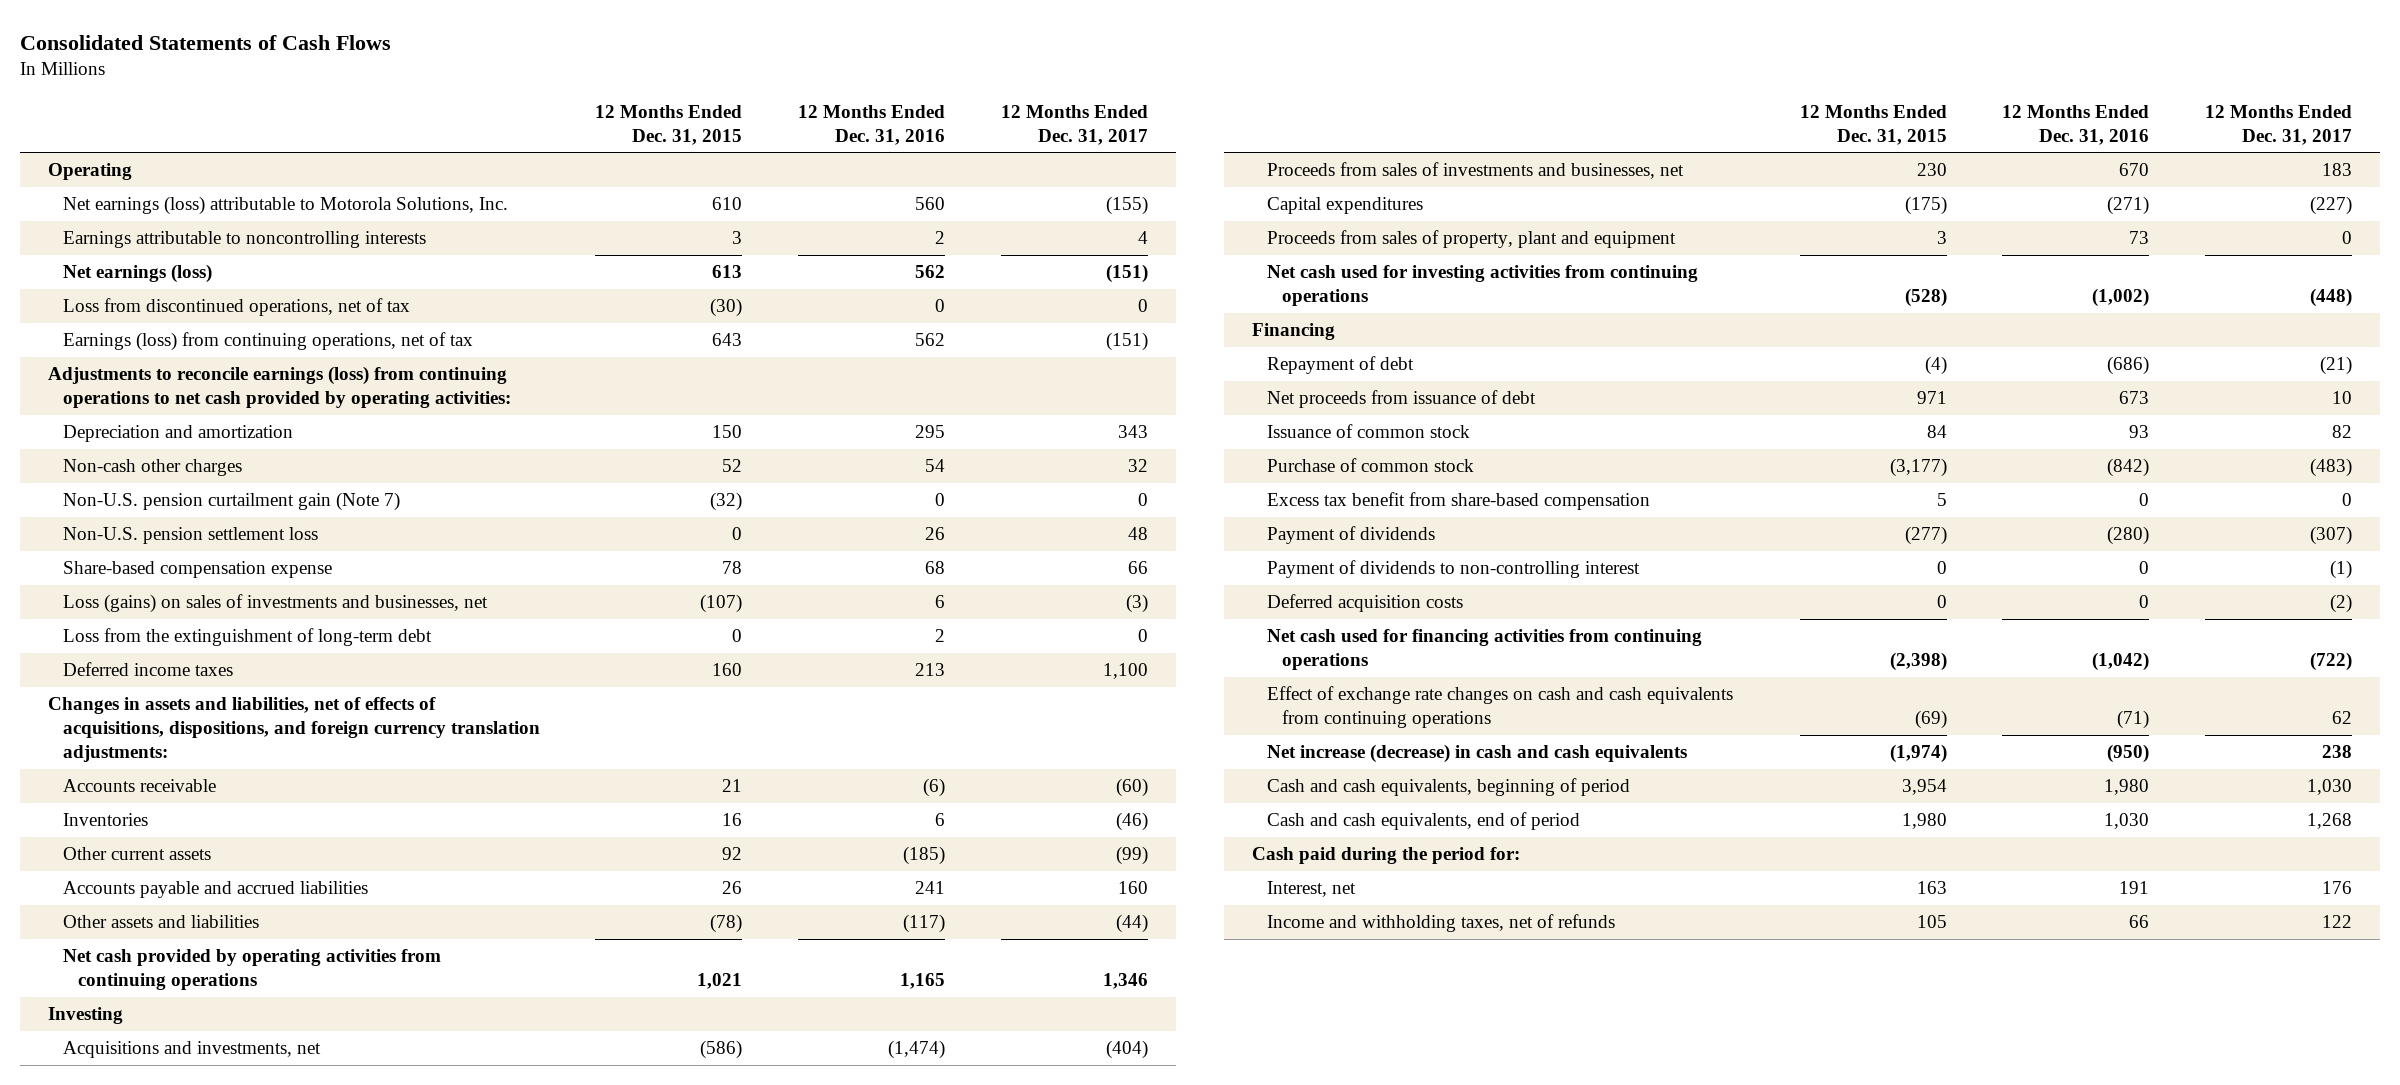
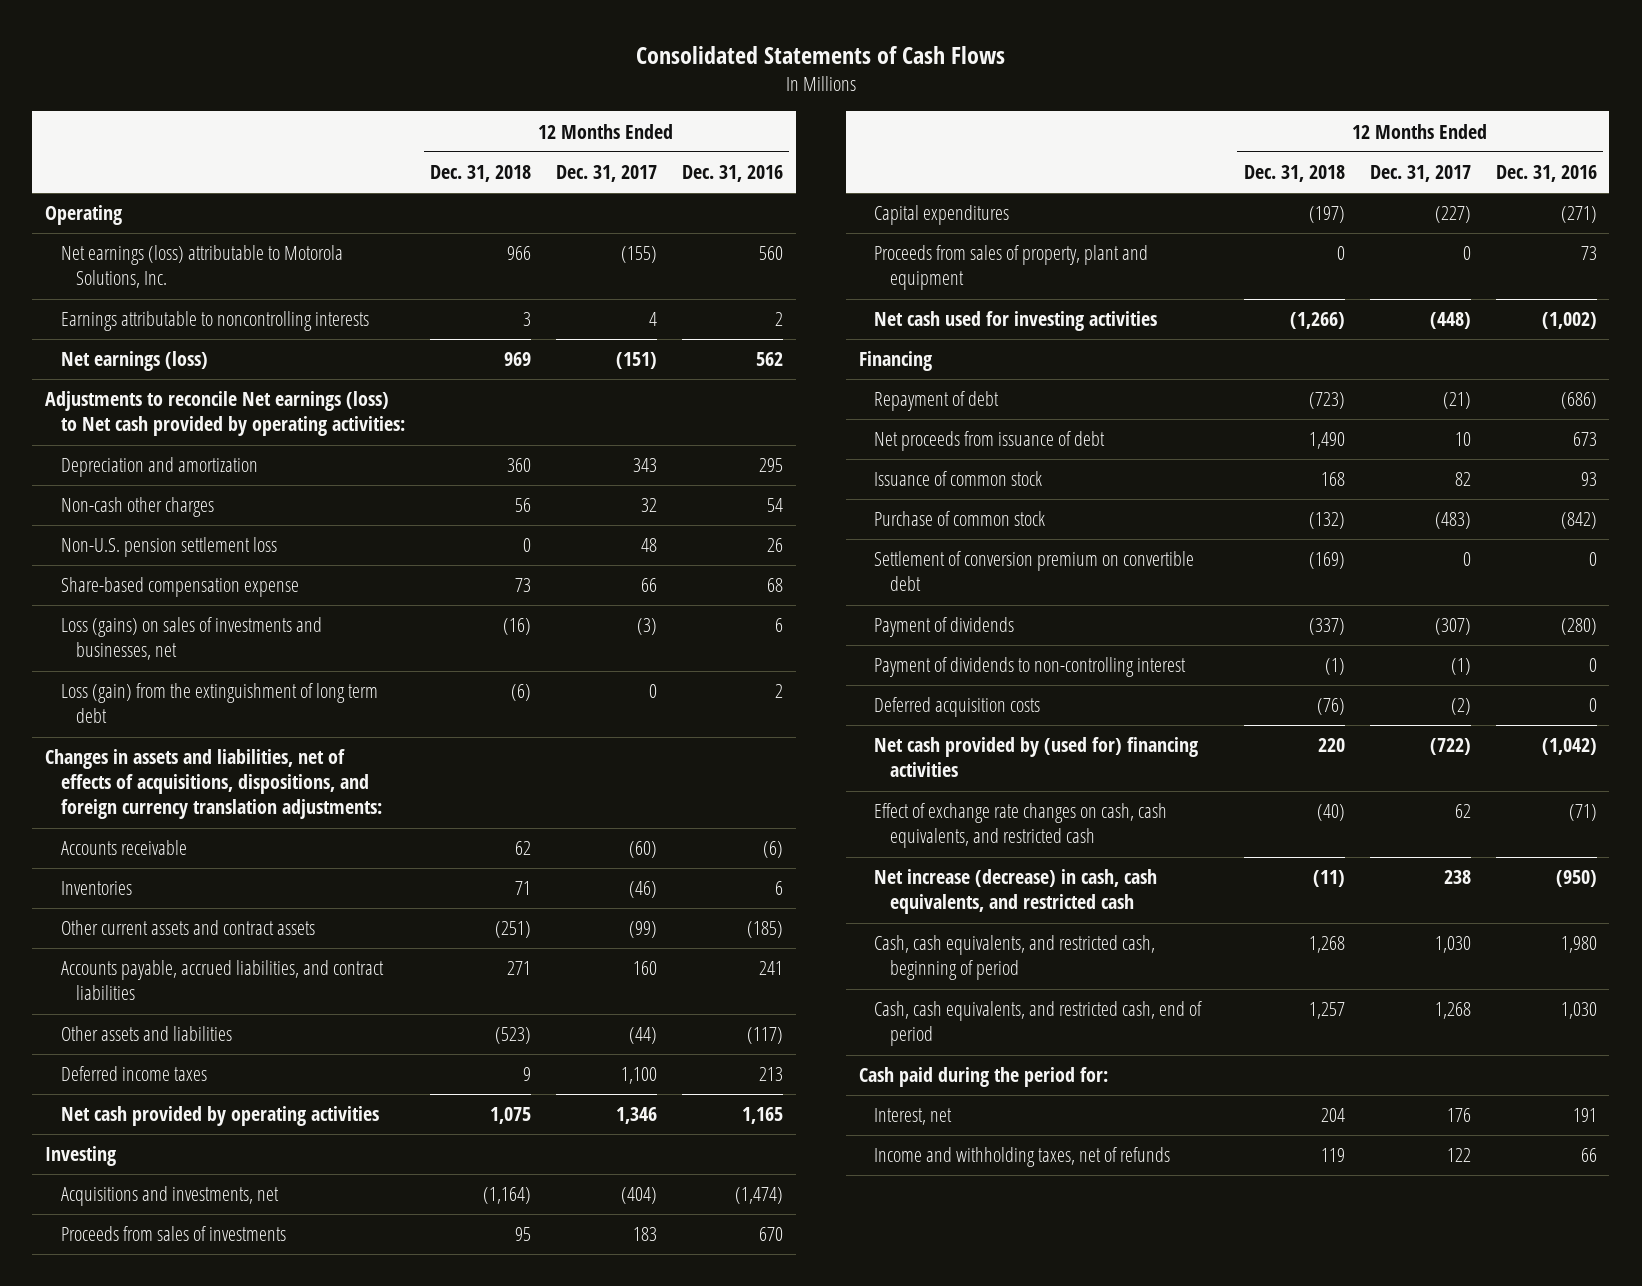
- | 12 Months Ended Dec. 31, 2015 | 12 Months Ended Dec. 31, 2016 | 12 Months Ended Dec. 31, 2017
+ | 12 Months Ended Dec. 31, 2018 | 12 Months Ended Dec. 31, 2017 | 12 Months Ended Dec. 31, 2016
- Loss from discontinued operations, net of tax | (30) | 0 | 0
- Earnings (loss) from continuing operations, net of tax | 643 | 562 | (151)
- Adjustments to reconcile earnings (loss) from continuing operations to net cash provided by operating activities:
+ Adjustments to reconcile Net earnings (loss) to Net cash provided by operating activities:
- Non-U.S. pension curtailment gain (Note 7) | (32) | 0 | 0
- Loss from the extinguishment of long-term debt | 0 | 2 | 0
+ Loss (gain) from the extinguishment of long term debt | (6) | 0 | 2
- Other current assets | 92 | (185) | (99)
- Accounts payable and accrued liabilities | 26 | 241 | 160
+ Other current assets and contract assets | (251) | (99) | (185)
+ Accounts payable, accrued liabilities, and contract liabilities | 271 | 160 | 241
- Net cash provided by operating activities from continuing operations | 1,021 | 1,165 | 1,346
moved down: Deferred income taxes | 9 | 1,100 | 213
+ Net cash provided by operating activities | 1,075 | 1,346 | 1,165
- Proceeds from sales of investments and businesses, net | 230 | 670 | 183
+ Proceeds from sales of investments | 95 | 183 | 670
- Net cash used for investing activities from continuing operations | (528) | (1,002) | (448)
+ Net cash used for investing activities | (1,266) | (448) | (1,002)
- Excess tax benefit from share-based compensation | 5 | 0 | 0
+ Settlement of conversion premium on convertible debt | (169) | 0 | 0
- Net cash used for financing activities from continuing operations | (2,398) | (1,042) | (722)
- Effect of exchange rate changes on cash and cash equivalents from continuing operations | (69) | (71) | 62
- Net increase (decrease) in cash and cash equivalents | (1,974) | (950) | 238
- Cash and cash equivalents, beginning of period | 3,954 | 1,980 | 1,030
- Cash and cash equivalents, end of period | 1,980 | 1,030 | 1,268
+ Net cash provided by (used for) financing activities | 220 | (722) | (1,042)
+ Effect of exchange rate changes on cash, cash equivalents, and restricted cash | (40) | 62 | (71)
+ Net increase (decrease) in cash, cash equivalents, and restricted cash | (11) | 238 | (950)
+ Cash, cash equivalents, and restricted cash, beginning of period | 1,268 | 1,030 | 1,980
+ Cash, cash equivalents, and restricted cash, end of period | 1,257 | 1,268 | 1,030

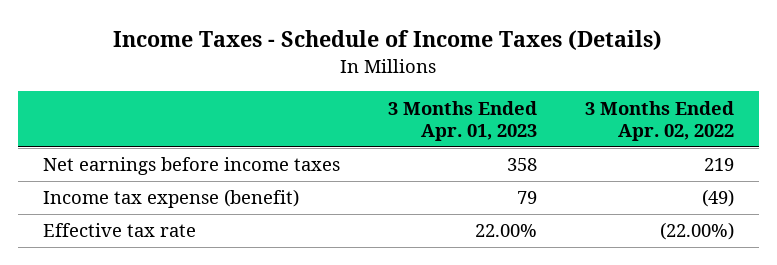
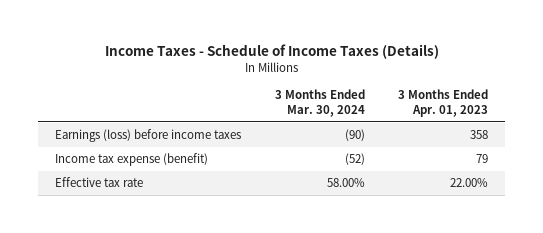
- | 3 Months Ended Apr. 01, 2023 | 3 Months Ended Apr. 02, 2022
+ | 3 Months Ended Mar. 30, 2024 | 3 Months Ended Apr. 01, 2023
- Net earnings before income taxes | 358 | 219
+ Earnings (loss) before income taxes | (90) | 358

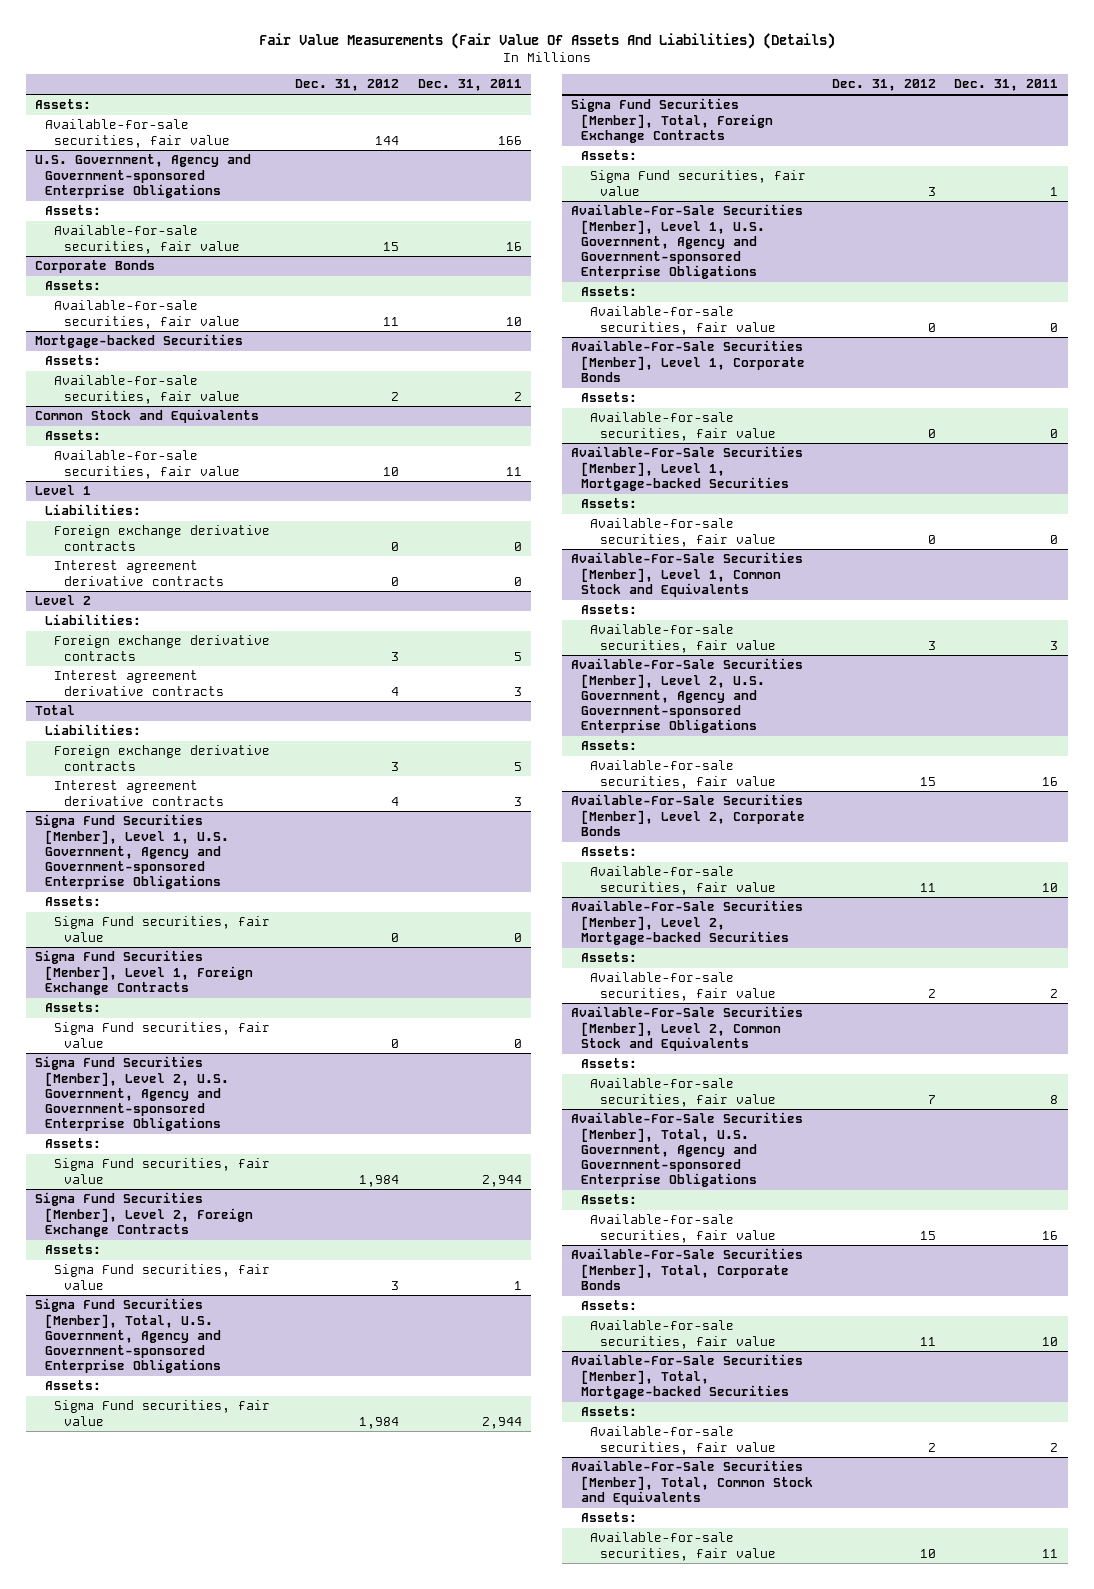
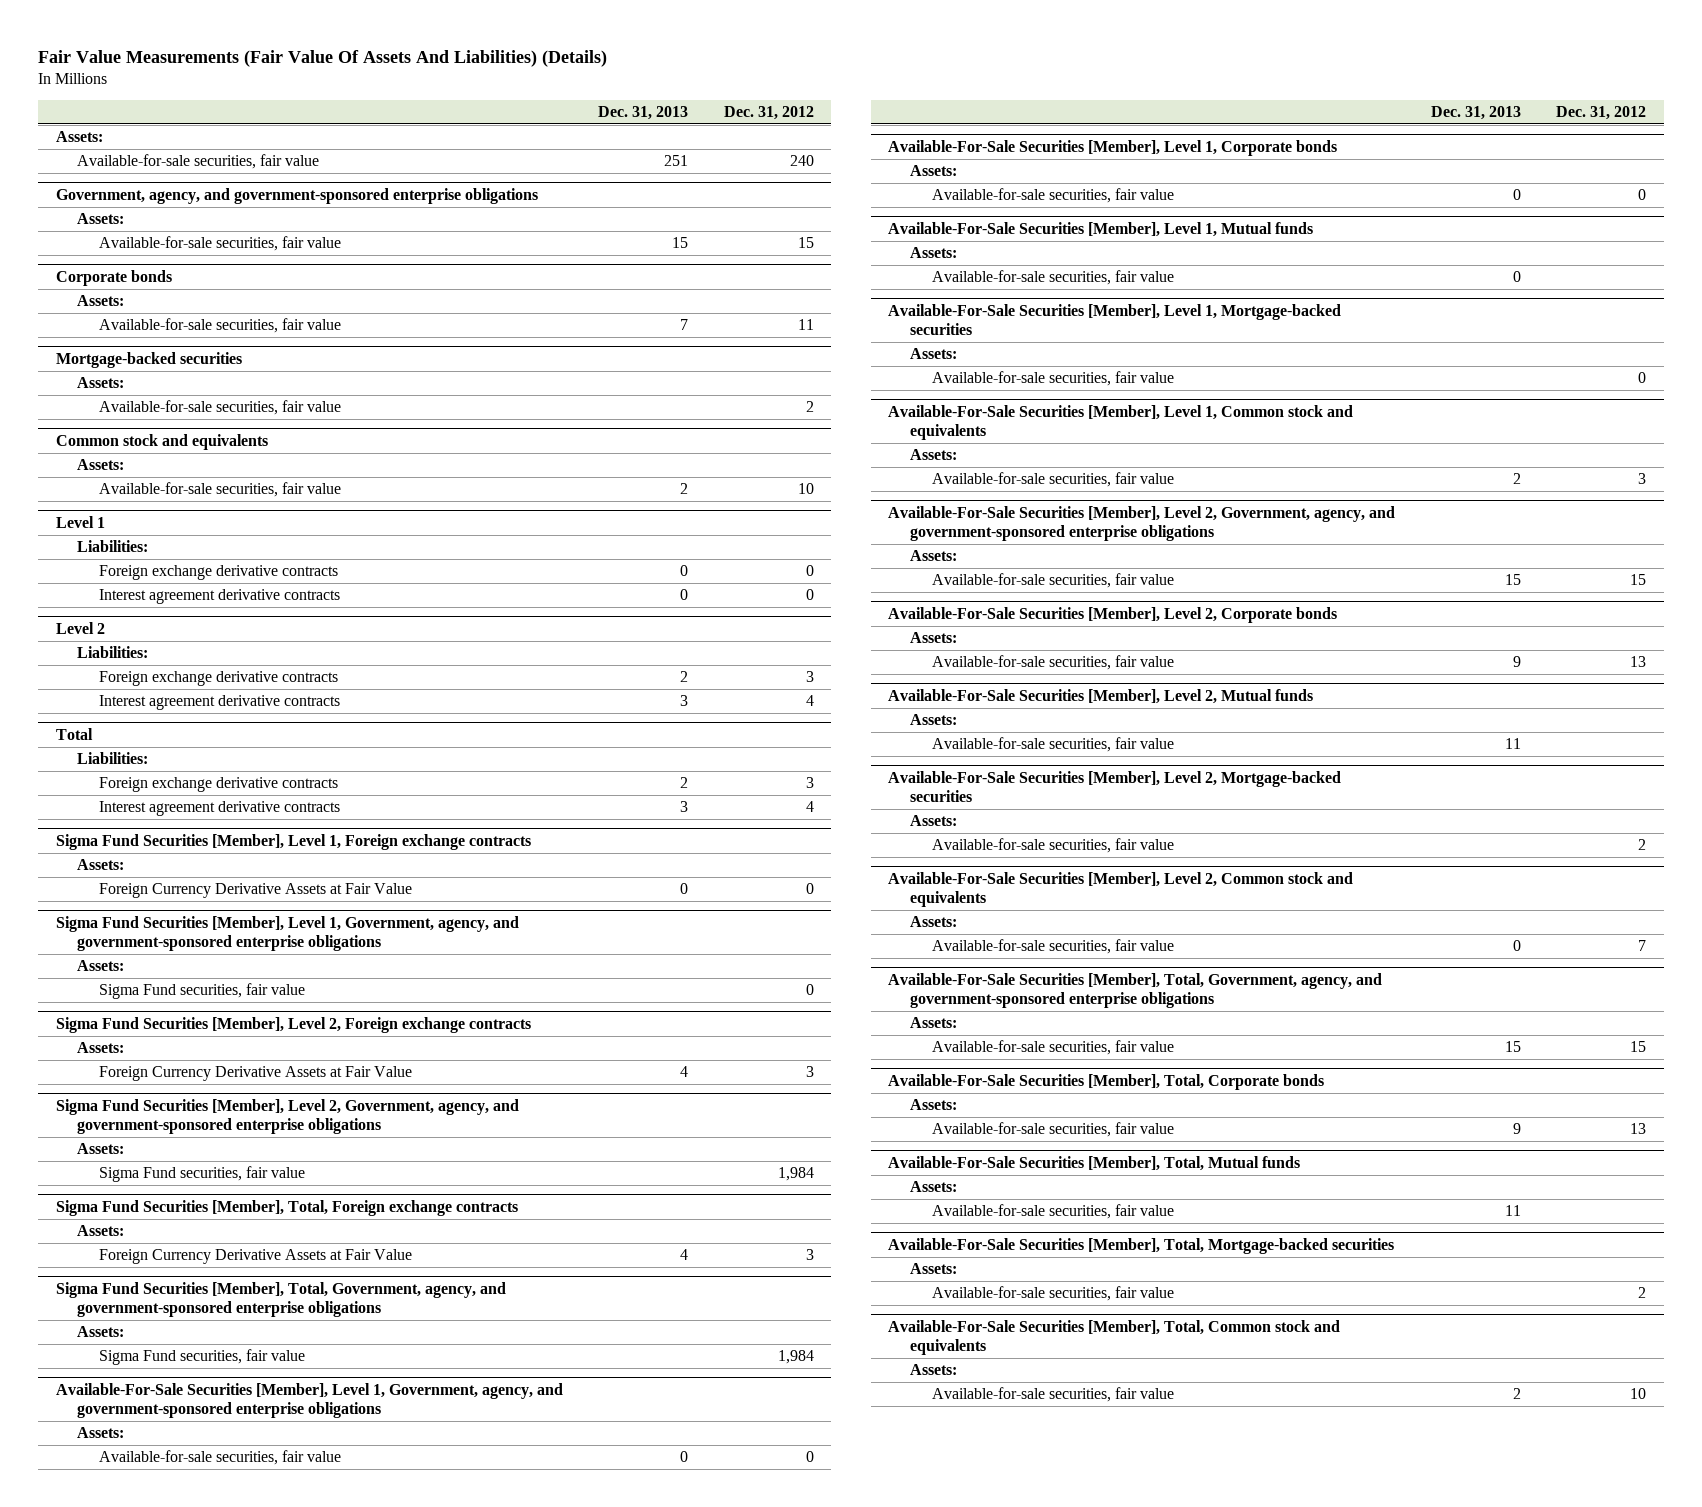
- | Dec. 31, 2012 | Dec. 31, 2011
+ | Dec. 31, 2013 | Dec. 31, 2012
- Available-for-sale securities, fair value | 144 | 166
- U.S. Government, Agency and Government-sponsored Enterprise Obligations
+ Available-for-sale securities, fair value | 251 | 240
+ Government, agency, and government-sponsored enterprise obligations
- Corporate Bonds
+ Corporate bonds
- Mortgage-backed Securities
+ Mortgage-backed securities
- Common Stock and Equivalents
+ Common stock and equivalents
- Sigma Fund Securities [Member], Level 1, U.S. Government, Agency and Government-sponsored Enterprise Obligations
+ Sigma Fund Securities [Member], Level 1, Foreign exchange contracts
- Sigma Fund securities, fair value | 0 | 0
- Sigma Fund Securities [Member], Level 1, Foreign Exchange Contracts
+ Foreign Currency Derivative Assets at Fair Value | 0 | 0
+ Sigma Fund Securities [Member], Level 1, Government, agency, and government-sponsored enterprise obligations
- Sigma Fund Securities [Member], Level 2, U.S. Government, Agency and Government-sponsored Enterprise Obligations
+ Sigma Fund Securities [Member], Level 2, Foreign exchange contracts
+ Foreign Currency Derivative Assets at Fair Value | 4 | 3
+ Sigma Fund Securities [Member], Level 2, Government, agency, and government-sponsored enterprise obligations
+ Assets:
- Sigma Fund Securities [Member], Level 2, Foreign Exchange Contracts
+ Sigma Fund Securities [Member], Total, Foreign exchange contracts
- Sigma Fund securities, fair value | 3 | 1
- Sigma Fund Securities [Member], Total, U.S. Government, Agency and Government-sponsored Enterprise Obligations
+ Foreign Currency Derivative Assets at Fair Value | 4 | 3
+ Sigma Fund Securities [Member], Total, Government, agency, and government-sponsored enterprise obligations
- Sigma Fund Securities [Member], Total, Foreign Exchange Contracts
- Assets:
- Sigma Fund securities, fair value | 3 | 1
- Available-For-Sale Securities [Member], Level 1, U.S. Government, Agency and Government-sponsored Enterprise Obligations
+ Available-For-Sale Securities [Member], Level 1, Government, agency, and government-sponsored enterprise obligations
- Available-For-Sale Securities [Member], Level 1, Corporate Bonds
+ Available-For-Sale Securities [Member], Level 1, Corporate bonds
- Available-For-Sale Securities [Member], Level 1, Mortgage-backed Securities
+ Available-For-Sale Securities [Member], Level 1, Mutual funds
+ Available-for-sale securities, fair value | 0 |
+ Available-For-Sale Securities [Member], Level 1, Mortgage-backed securities
+ Assets:
- Available-For-Sale Securities [Member], Level 1, Common Stock and Equivalents
+ Available-For-Sale Securities [Member], Level 1, Common stock and equivalents
- Available-For-Sale Securities [Member], Level 2, U.S. Government, Agency and Government-sponsored Enterprise Obligations
+ Available-For-Sale Securities [Member], Level 2, Government, agency, and government-sponsored enterprise obligations
- Available-For-Sale Securities [Member], Level 2, Corporate Bonds
+ Available-For-Sale Securities [Member], Level 2, Corporate bonds
- Available-for-sale securities, fair value | 11 | 10
- Available-For-Sale Securities [Member], Level 2, Mortgage-backed Securities
+ Available-for-sale securities, fair value | 9 | 13
+ Available-For-Sale Securities [Member], Level 2, Mutual funds
+ Available-for-sale securities, fair value | 11 |
+ Available-For-Sale Securities [Member], Level 2, Mortgage-backed securities
+ Assets:
- Available-For-Sale Securities [Member], Level 2, Common Stock and Equivalents
+ Available-For-Sale Securities [Member], Level 2, Common stock and equivalents
- Available-For-Sale Securities [Member], Total, U.S. Government, Agency and Government-sponsored Enterprise Obligations
+ Available-For-Sale Securities [Member], Total, Government, agency, and government-sponsored enterprise obligations
- Available-For-Sale Securities [Member], Total, Corporate Bonds
+ Available-For-Sale Securities [Member], Total, Corporate bonds
- Available-for-sale securities, fair value | 11 | 10
- Available-For-Sale Securities [Member], Total, Mortgage-backed Securities
+ Available-for-sale securities, fair value | 9 | 13
+ Available-For-Sale Securities [Member], Total, Mutual funds
+ Available-for-sale securities, fair value | 11 |
+ Available-For-Sale Securities [Member], Total, Mortgage-backed securities
+ Assets:
- Available-For-Sale Securities [Member], Total, Common Stock and Equivalents
+ Available-For-Sale Securities [Member], Total, Common stock and equivalents

